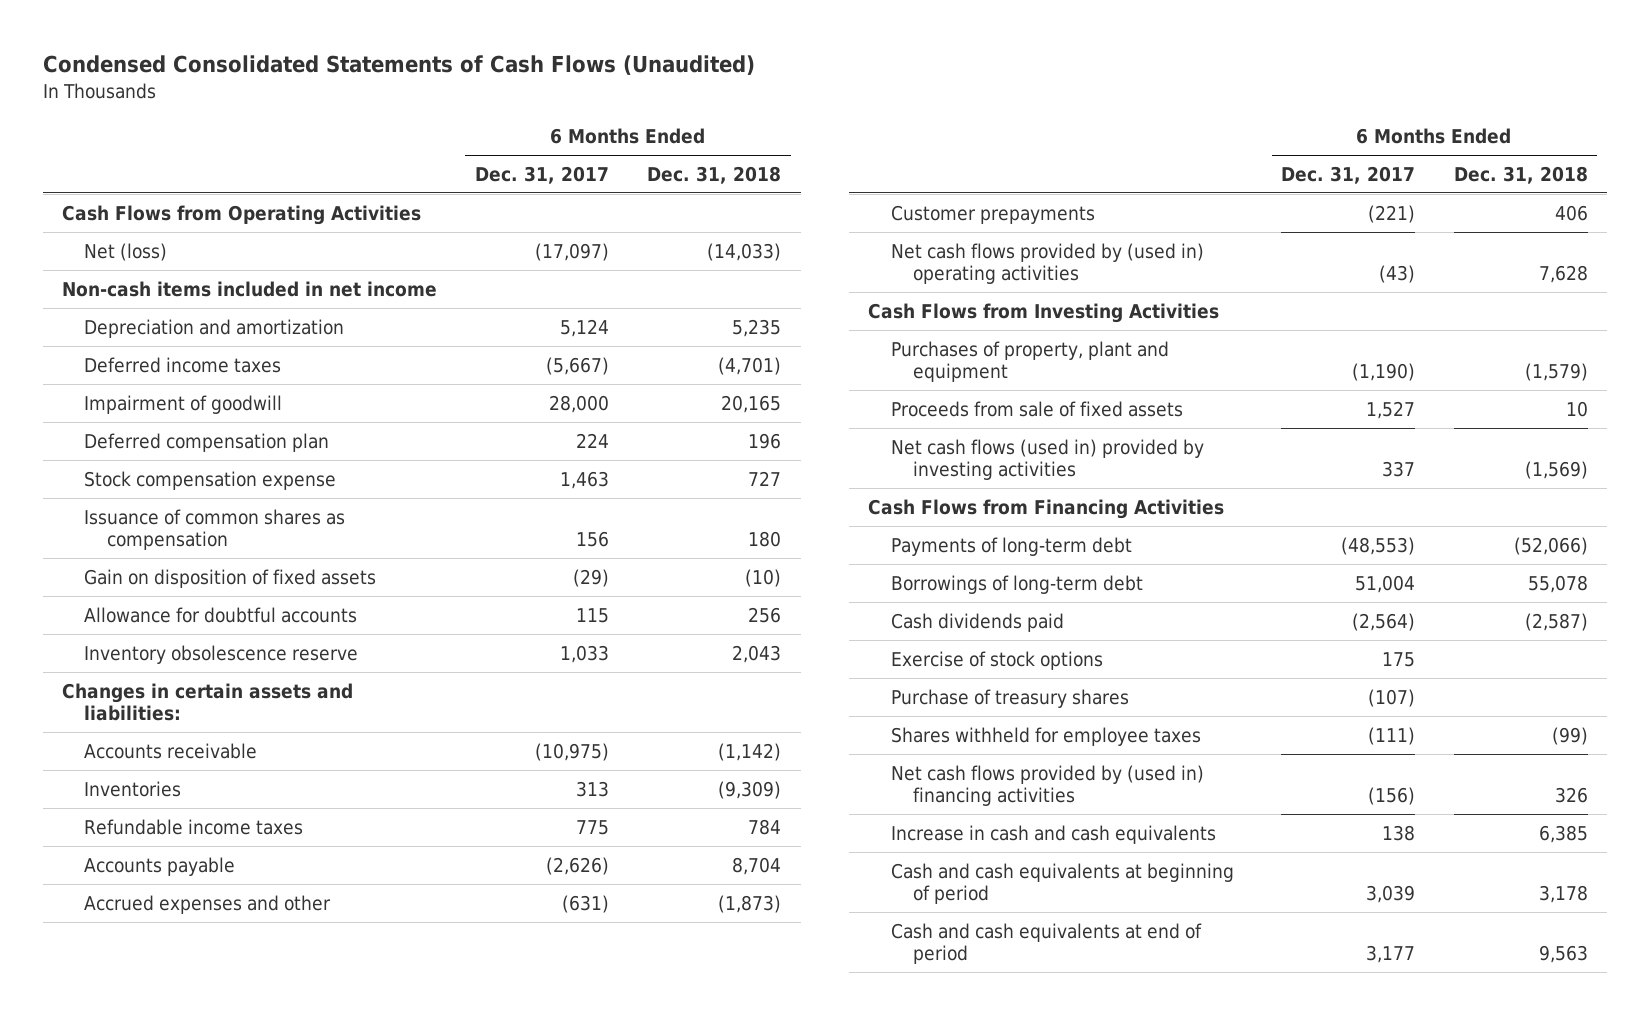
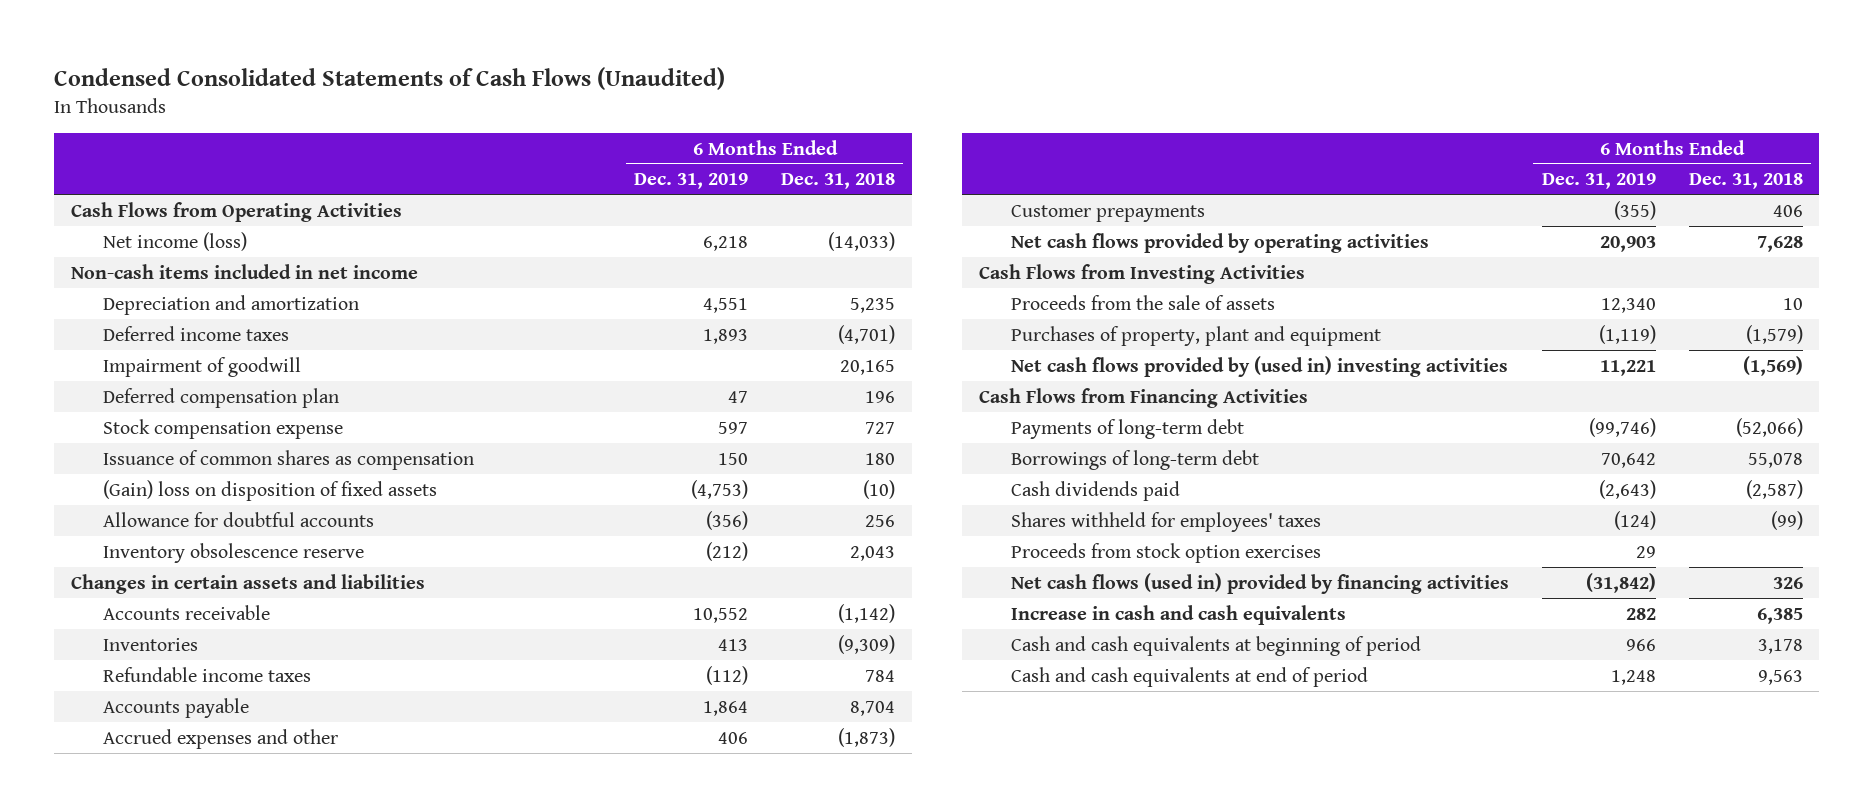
- | 6 Months Ended Dec. 31, 2017 | 6 Months Ended Dec. 31, 2018
+ | 6 Months Ended Dec. 31, 2019 | 6 Months Ended Dec. 31, 2018
- Net (loss) | (17,097) | (14,033)
+ Net income (loss) | 6,218 | (14,033)
- Gain on disposition of fixed assets | (29) | (10)
+ (Gain) loss on disposition of fixed assets | (4,753) | (10)
- Changes in certain assets and liabilities:
+ Changes in certain assets and liabilities
- Net cash flows provided by (used in) operating activities | (43) | 7,628
+ Net cash flows provided by operating activities | 20,903 | 7,628
+ Proceeds from the sale of assets | 12,340 | 10
- Proceeds from sale of fixed assets | 1,527 | 10
- Net cash flows (used in) provided by investing activities | 337 | (1,569)
+ Net cash flows provided by (used in) investing activities | 11,221 | (1,569)
- Exercise of stock options | 175 |
- Purchase of treasury shares | (107) |
- Shares withheld for employee taxes | (111) | (99)
- Net cash flows provided by (used in) financing activities | (156) | 326
+ Shares withheld for employees' taxes | (124) | (99)
+ Proceeds from stock option exercises | 29 |
+ Net cash flows (used in) provided by financing activities | (31,842) | 326

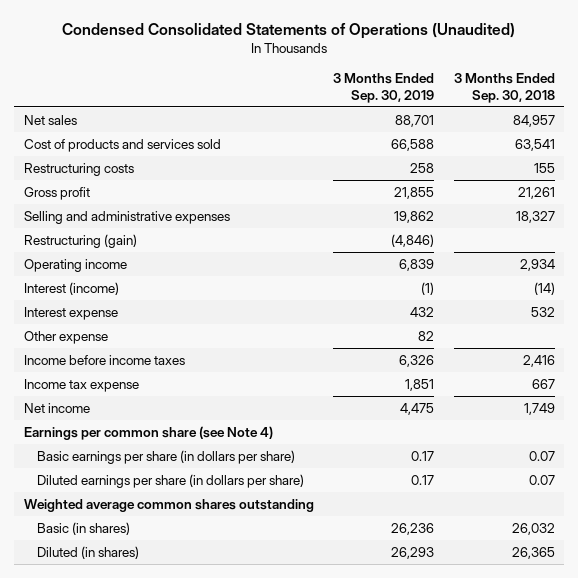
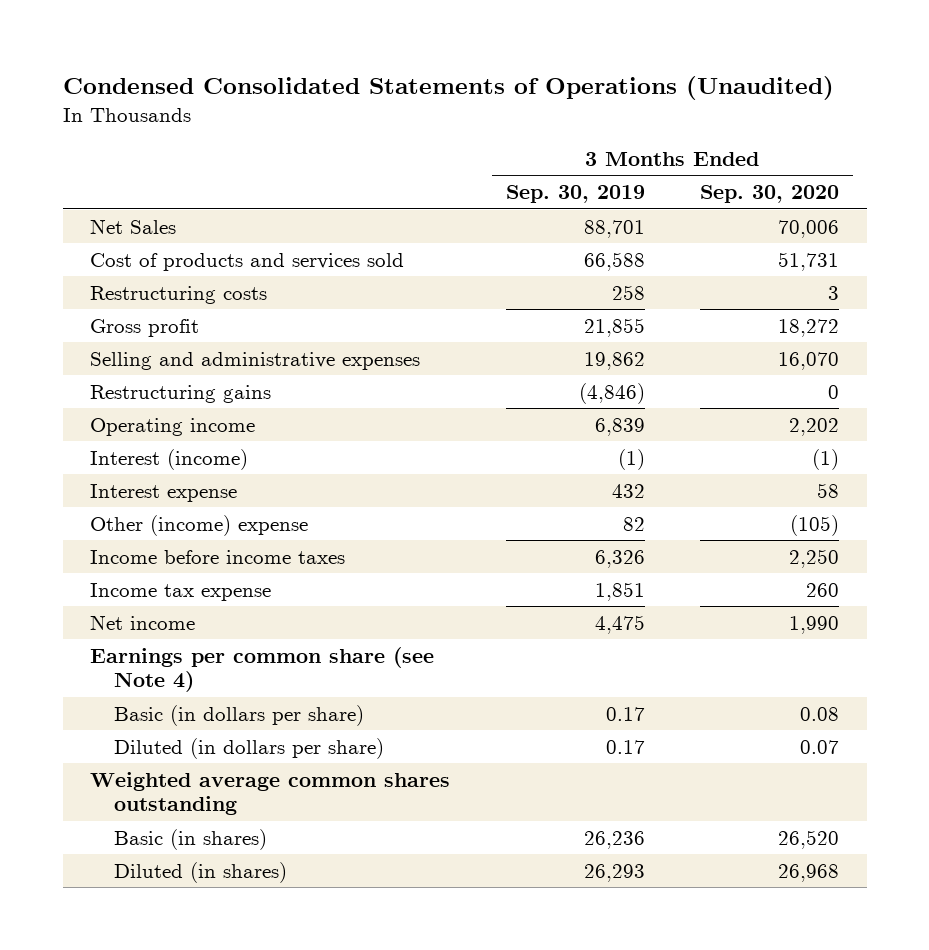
- | 3 Months Ended Sep. 30, 2019 | 3 Months Ended Sep. 30, 2018
+ | 3 Months Ended Sep. 30, 2019 | 3 Months Ended Sep. 30, 2020
- Net sales | 88,701 | 84,957
+ Net Sales | 88,701 | 70,006
- Restructuring (gain) | (4,846) |
+ Restructuring gains | (4,846) | 0
- Other expense | 82 |
+ Other (income) expense | 82 | (105)
- Basic earnings per share (in dollars per share) | 0.17 | 0.07
- Diluted earnings per share (in dollars per share) | 0.17 | 0.07
+ Basic (in dollars per share) | 0.17 | 0.08
+ Diluted (in dollars per share) | 0.17 | 0.07

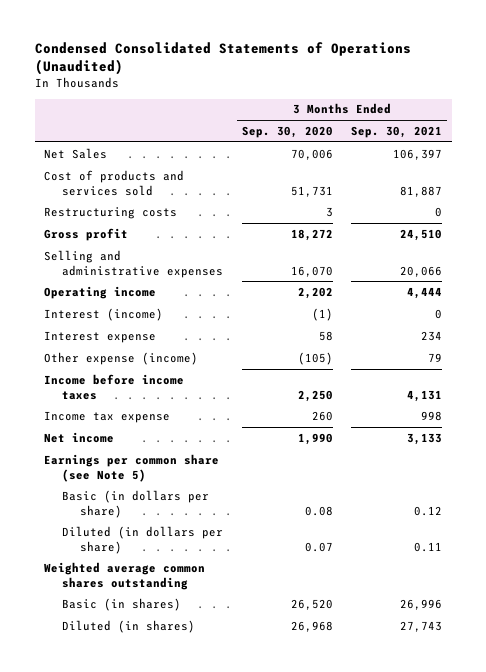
- | 3 Months Ended Sep. 30, 2019 | 3 Months Ended Sep. 30, 2020
+ | 3 Months Ended Sep. 30, 2020 | 3 Months Ended Sep. 30, 2021
- Restructuring gains | (4,846) | 0
- Other (income) expense | 82 | (105)
+ Other expense (income) | (105) | 79
- Earnings per common share (see Note 4)
+ Earnings per common share (see Note 5)

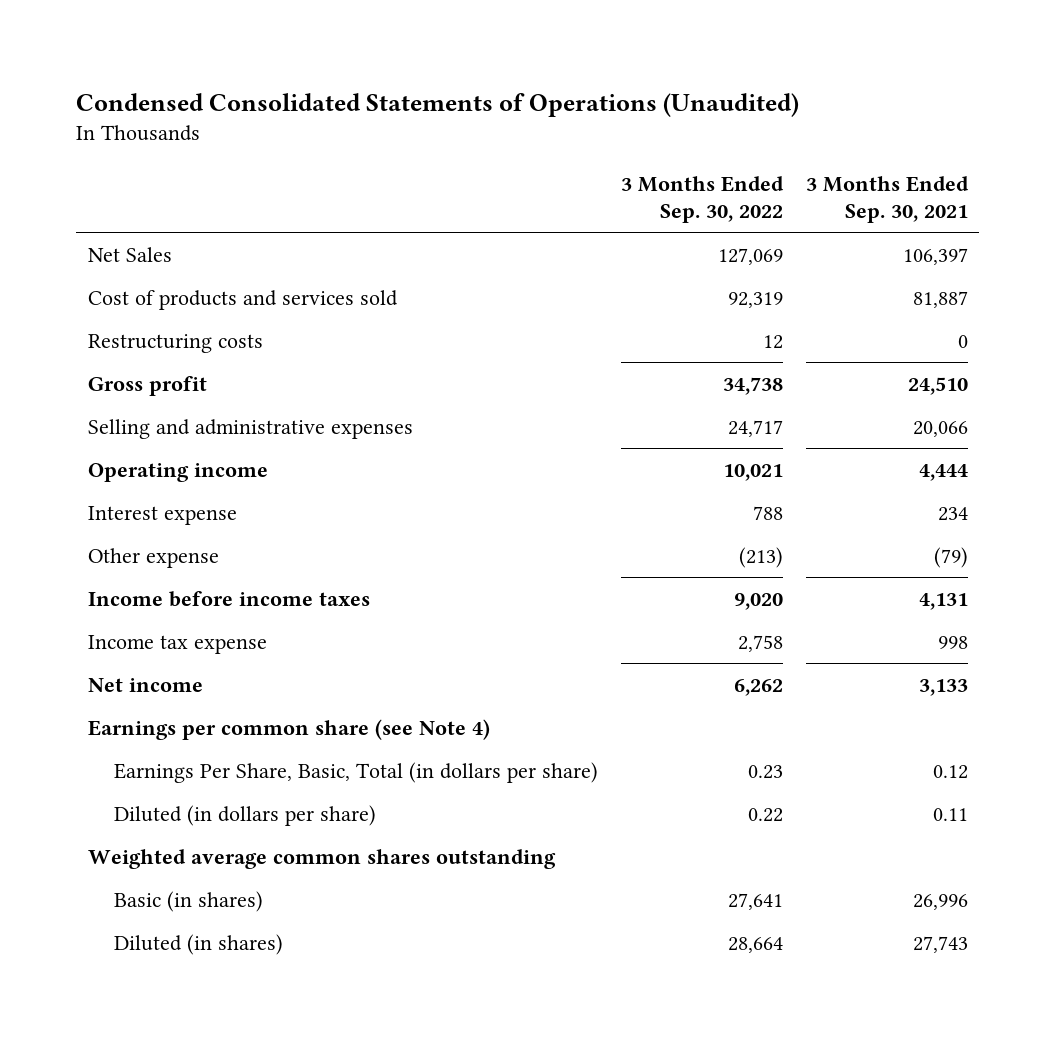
- | 3 Months Ended Sep. 30, 2020 | 3 Months Ended Sep. 30, 2021
+ | 3 Months Ended Sep. 30, 2022 | 3 Months Ended Sep. 30, 2021
- Interest (income) | (1) | 0
- Other expense (income) | (105) | 79
+ Other expense | (213) | (79)
- Earnings per common share (see Note 5)
- Basic (in dollars per share) | 0.08 | 0.12
+ Earnings per common share (see Note 4)
+ Earnings Per Share, Basic, Total (in dollars per share) | 0.23 | 0.12

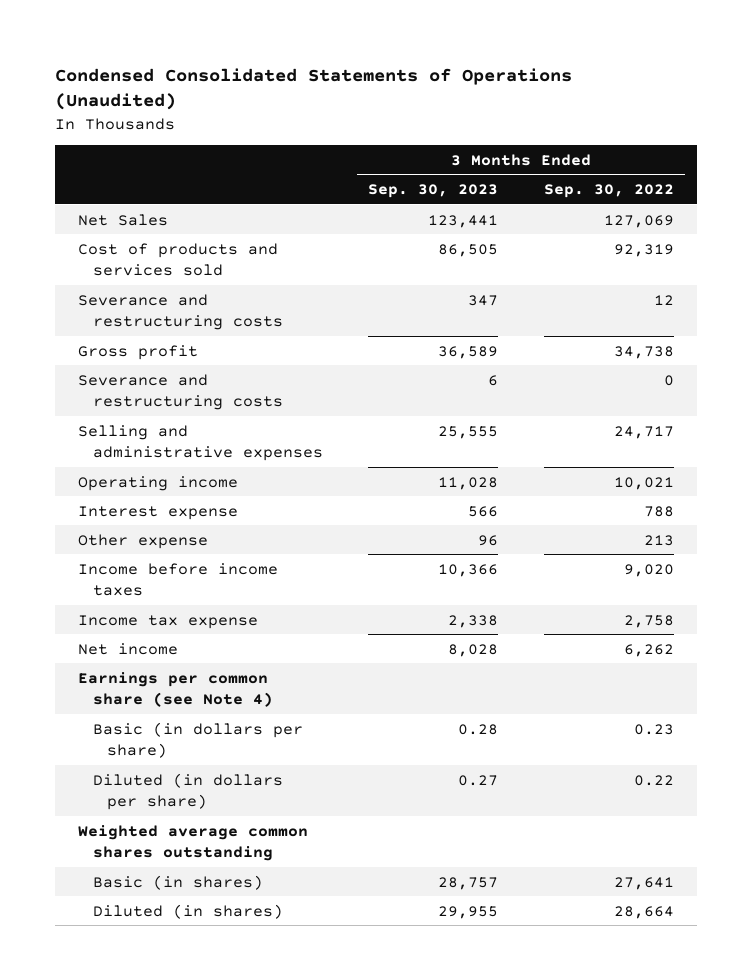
- | 3 Months Ended Sep. 30, 2022 | 3 Months Ended Sep. 30, 2021
+ | 3 Months Ended Sep. 30, 2023 | 3 Months Ended Sep. 30, 2022
- Restructuring costs | 12 | 0
+ Severance and restructuring costs | 347 | 12
+ Severance and restructuring costs | 6 | 0
- Other expense | (213) | (79)
+ Other expense | 96 | 213
- Earnings Per Share, Basic, Total (in dollars per share) | 0.23 | 0.12
+ Basic (in dollars per share) | 0.28 | 0.23

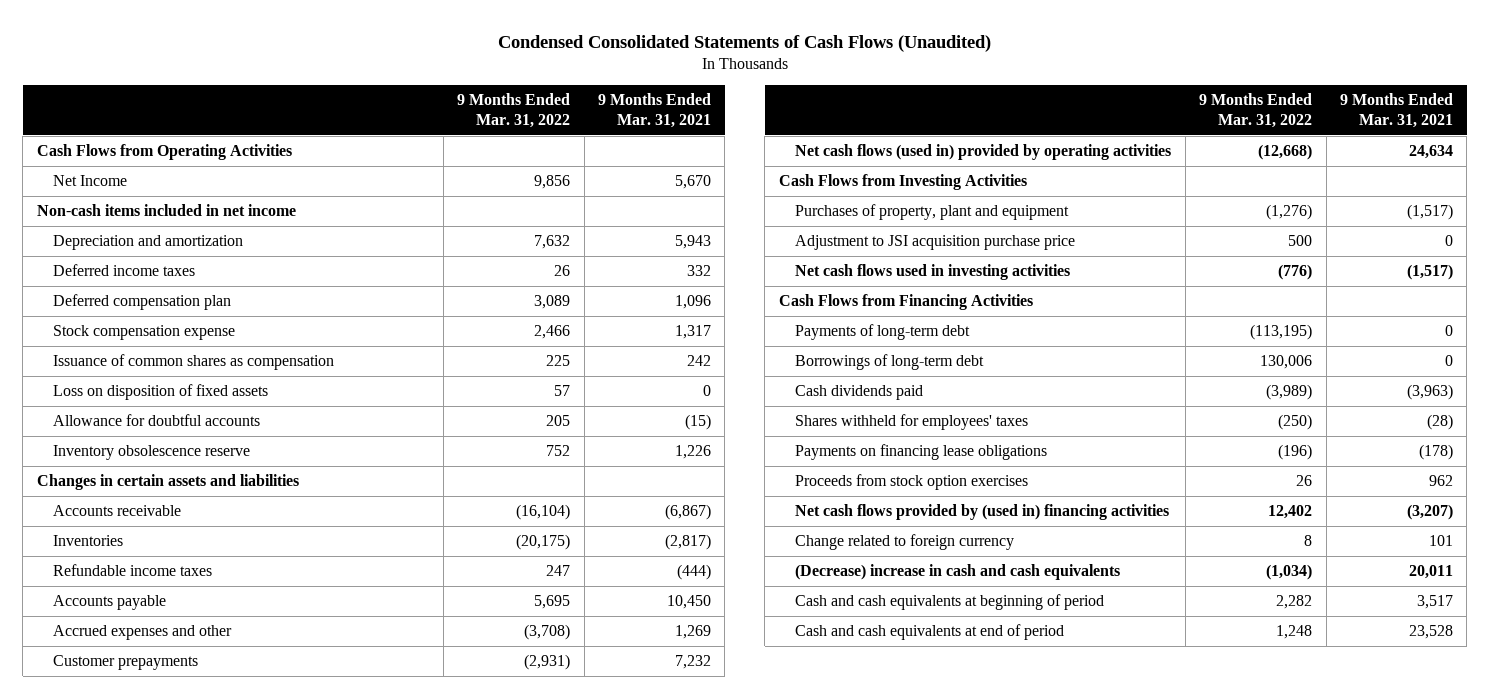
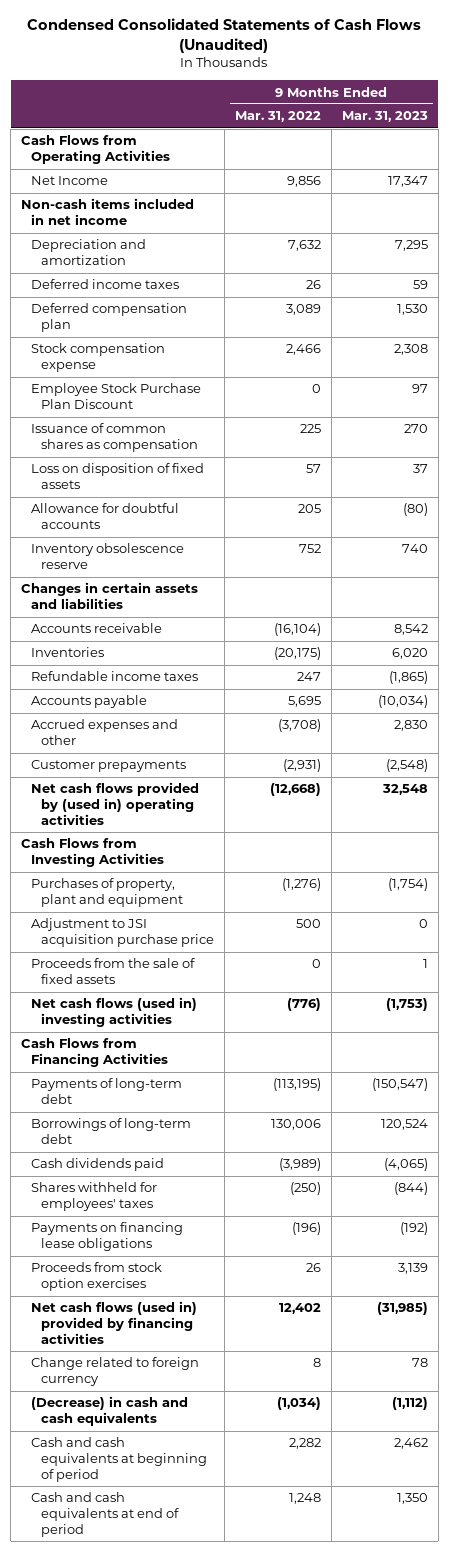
- | 9 Months Ended Mar. 31, 2022 | 9 Months Ended Mar. 31, 2021
+ | 9 Months Ended Mar. 31, 2022 | 9 Months Ended Mar. 31, 2023
+ Employee Stock Purchase Plan Discount | 0 | 97
- Net cash flows (used in) provided by operating activities | (12,668) | 24,634
+ Net cash flows provided by (used in) operating activities | (12,668) | 32,548
- Net cash flows used in investing activities | (776) | (1,517)
+ Proceeds from the sale of fixed assets | 0 | 1
+ Net cash flows (used in) investing activities | (776) | (1,753)
- Net cash flows provided by (used in) financing activities | 12,402 | (3,207)
+ Net cash flows (used in) provided by financing activities | 12,402 | (31,985)
- (Decrease) increase in cash and cash equivalents | (1,034) | 20,011
+ (Decrease) in cash and cash equivalents | (1,034) | (1,112)

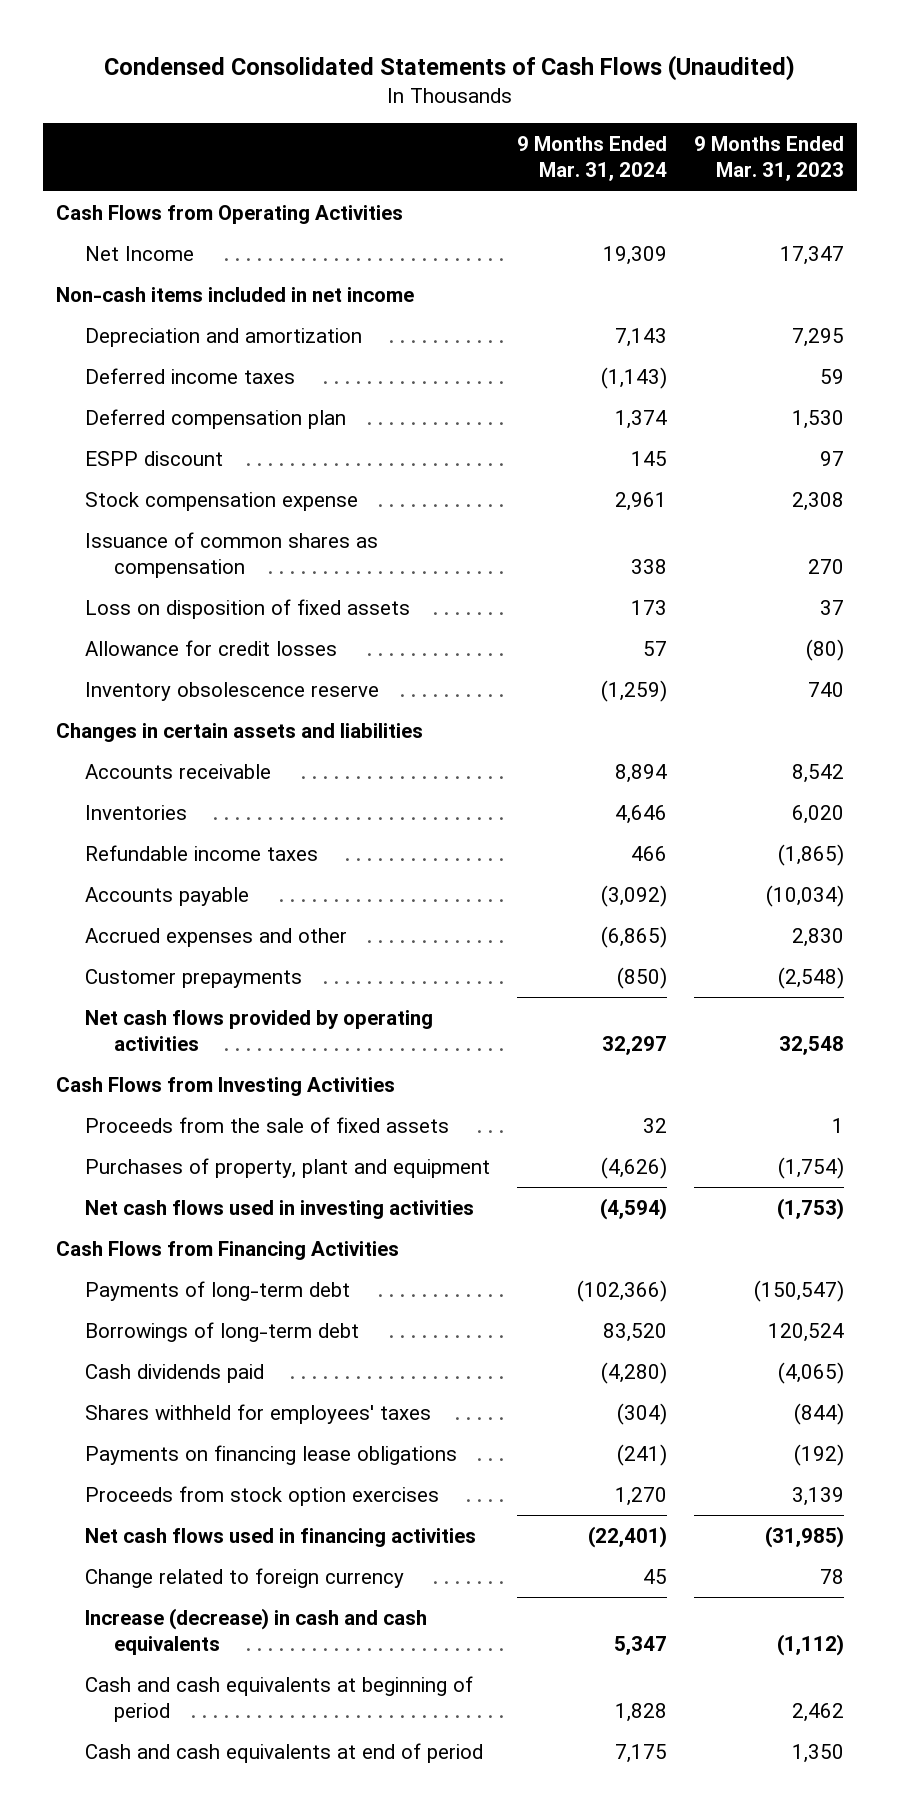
- | 9 Months Ended Mar. 31, 2022 | 9 Months Ended Mar. 31, 2023
+ | 9 Months Ended Mar. 31, 2024 | 9 Months Ended Mar. 31, 2023
+ ESPP discount | 145 | 97
- Employee Stock Purchase Plan Discount | 0 | 97
- Allowance for doubtful accounts | 205 | (80)
+ Allowance for credit losses | 57 | (80)
- Net cash flows provided by (used in) operating activities | (12,668) | 32,548
+ Net cash flows provided by operating activities | 32,297 | 32,548
- Adjustment to JSI acquisition purchase price | 500 | 0
- Net cash flows (used in) investing activities | (776) | (1,753)
moved down: Purchases of property, plant and equipment | (4,626) | (1,754)
+ Net cash flows used in investing activities | (4,594) | (1,753)
- Net cash flows (used in) provided by financing activities | 12,402 | (31,985)
+ Net cash flows used in financing activities | (22,401) | (31,985)
- (Decrease) in cash and cash equivalents | (1,034) | (1,112)
+ Increase (decrease) in cash and cash equivalents | 5,347 | (1,112)

